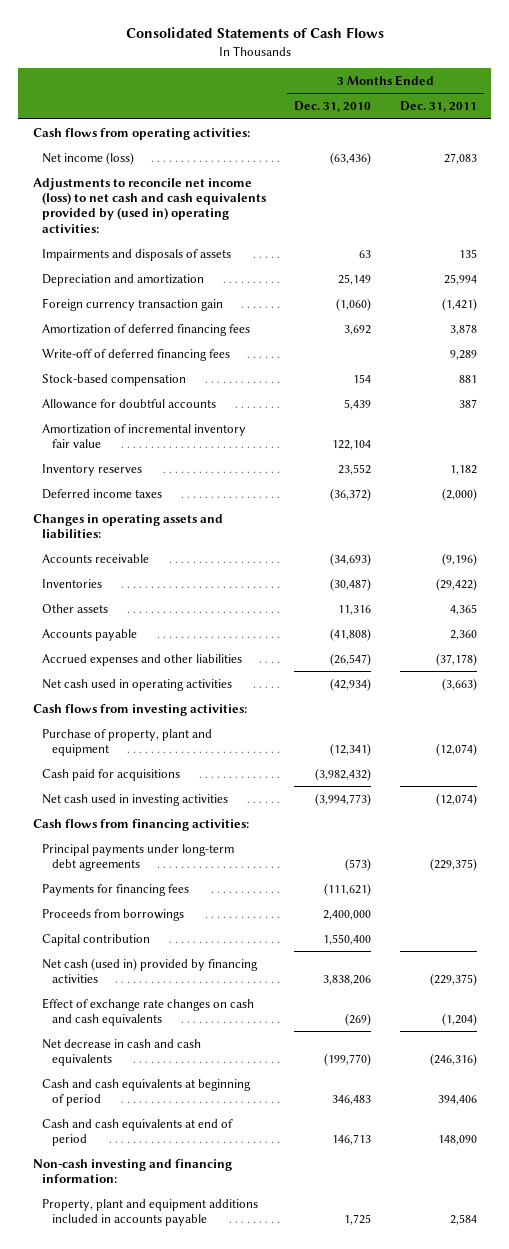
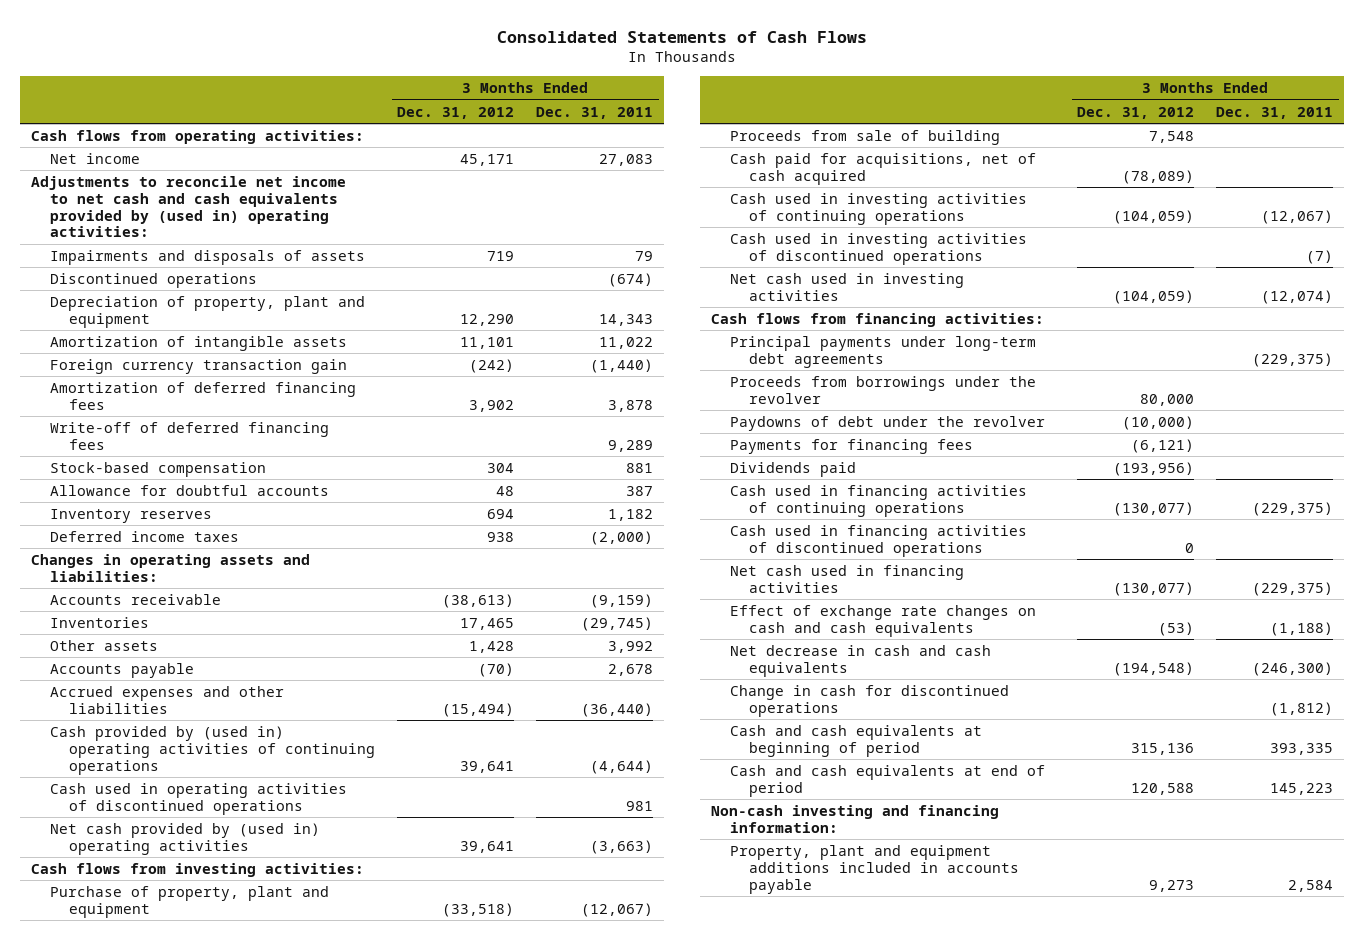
- | 3 Months Ended Dec. 31, 2010 | 3 Months Ended Dec. 31, 2011
+ | 3 Months Ended Dec. 31, 2012 | 3 Months Ended Dec. 31, 2011
- Net income (loss) | (63,436) | 27,083
- Adjustments to reconcile net income (loss) to net cash and cash equivalents provided by (used in) operating activities:
- Impairments and disposals of assets | 63 | 135
- Depreciation and amortization | 25,149 | 25,994
- Foreign currency transaction gain | (1,060) | (1,421)
+ Net income | 45,171 | 27,083
+ Adjustments to reconcile net income to net cash and cash equivalents provided by (used in) operating activities:
+ Impairments and disposals of assets | 719 | 79
+ Discontinued operations | | (674)
+ Depreciation of property, plant and equipment | 12,290 | 14,343
+ Amortization of intangible assets | 11,101 | 11,022
+ Foreign currency transaction gain | (242) | (1,440)
- Amortization of incremental inventory fair value | 122,104 |
- Accounts receivable | (34,693) | (9,196)
- Inventories | (30,487) | (29,422)
- Other assets | 11,316 | 4,365
- Accounts payable | (41,808) | 2,360
- Accrued expenses and other liabilities | (26,547) | (37,178)
- Net cash used in operating activities | (42,934) | (3,663)
+ Accounts receivable | (38,613) | (9,159)
+ Inventories | 17,465 | (29,745)
+ Other assets | 1,428 | 3,992
+ Accounts payable | (70) | 2,678
+ Accrued expenses and other liabilities | (15,494) | (36,440)
+ Cash provided by (used in) operating activities of continuing operations | 39,641 | (4,644)
+ Cash used in operating activities of discontinued operations | | 981
+ Net cash provided by (used in) operating activities | 39,641 | (3,663)
- Purchase of property, plant and equipment | (12,341) | (12,074)
- Cash paid for acquisitions | (3,982,432) |
+ Purchase of property, plant and equipment | (33,518) | (12,067)
+ Proceeds from sale of building | 7,548 |
+ Cash paid for acquisitions, net of cash acquired | (78,089) |
+ Cash used in investing activities of continuing operations | (104,059) | (12,067)
+ Cash used in investing activities of discontinued operations | | (7)
+ Proceeds from borrowings under the revolver | 80,000 |
+ Paydowns of debt under the revolver | (10,000) |
- Proceeds from borrowings | 2,400,000 |
- Capital contribution | 1,550,400 |
- Net cash (used in) provided by financing activities | 3,838,206 | (229,375)
- Effect of exchange rate changes on cash and cash equivalents | (269) | (1,204)
- Net decrease in cash and cash equivalents | (199,770) | (246,316)
- Cash and cash equivalents at beginning of period | 346,483 | 394,406
- Cash and cash equivalents at end of period | 146,713 | 148,090
+ Dividends paid | (193,956) |
+ Cash used in financing activities of continuing operations | (130,077) | (229,375)
+ Cash used in financing activities of discontinued operations | 0 |
+ Net cash used in financing activities | (130,077) | (229,375)
+ Effect of exchange rate changes on cash and cash equivalents | (53) | (1,188)
+ Net decrease in cash and cash equivalents | (194,548) | (246,300)
+ Change in cash for discontinued operations | | (1,812)
+ Cash and cash equivalents at beginning of period | 315,136 | 393,335
+ Cash and cash equivalents at end of period | 120,588 | 145,223

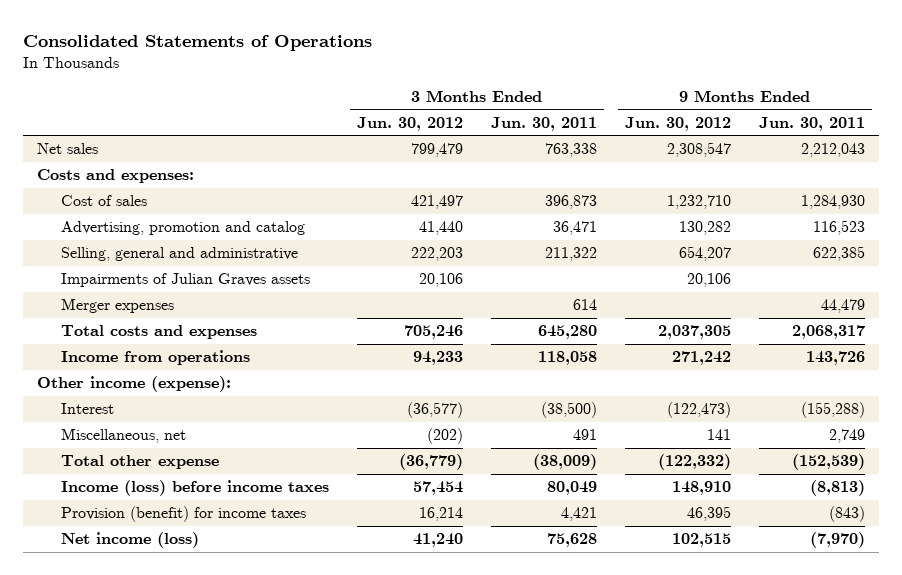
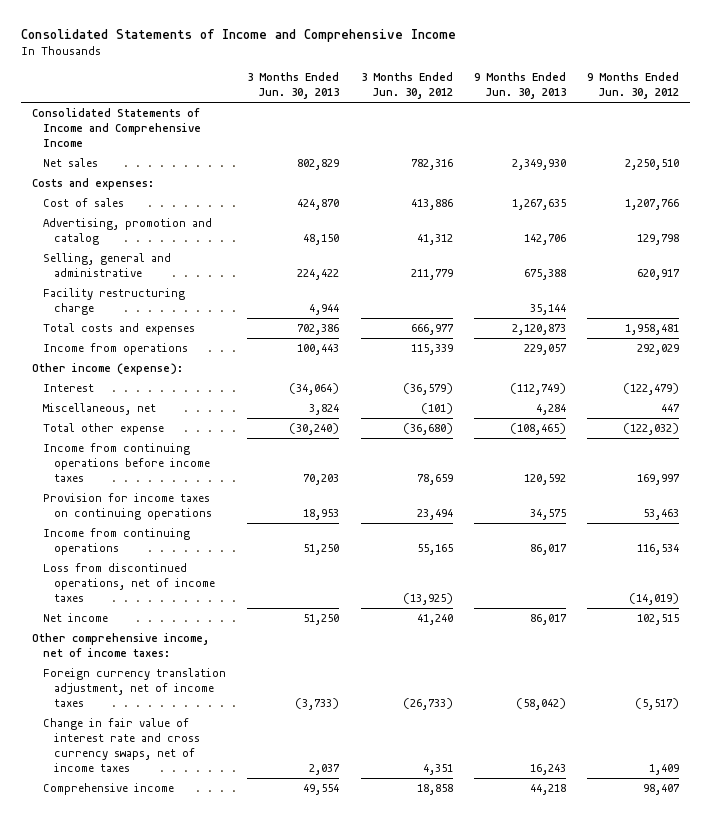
- Consolidated Statements of Operations
+ Consolidated Statements of Income and Comprehensive Income
- | 3 Months Ended Jun. 30, 2012 | 3 Months Ended Jun. 30, 2011 | 9 Months Ended Jun. 30, 2012 | 9 Months Ended Jun. 30, 2011
+ | 3 Months Ended Jun. 30, 2013 | 3 Months Ended Jun. 30, 2012 | 9 Months Ended Jun. 30, 2013 | 9 Months Ended Jun. 30, 2012
- Net sales | 799,479 | 763,338 | 2,308,547 | 2,212,043
+ Consolidated Statements of Income and Comprehensive Income
+ Net sales | 802,829 | 782,316 | 2,349,930 | 2,250,510
- Cost of sales | 421,497 | 396,873 | 1,232,710 | 1,284,930
- Advertising, promotion and catalog | 41,440 | 36,471 | 130,282 | 116,523
- Selling, general and administrative | 222,203 | 211,322 | 654,207 | 622,385
- Impairments of Julian Graves assets | 20,106 | | 20,106 |
- Merger expenses | | 614 | | 44,479
- Total costs and expenses | 705,246 | 645,280 | 2,037,305 | 2,068,317
- Income from operations | 94,233 | 118,058 | 271,242 | 143,726
+ Cost of sales | 424,870 | 413,886 | 1,267,635 | 1,207,766
+ Advertising, promotion and catalog | 48,150 | 41,312 | 142,706 | 129,798
+ Selling, general and administrative | 224,422 | 211,779 | 675,388 | 620,917
+ Facility restructuring charge | 4,944 | | 35,144 |
+ Total costs and expenses | 702,386 | 666,977 | 2,120,873 | 1,958,481
+ Income from operations | 100,443 | 115,339 | 229,057 | 292,029
- Interest | (36,577) | (38,500) | (122,473) | (155,288)
- Miscellaneous, net | (202) | 491 | 141 | 2,749
- Total other expense | (36,779) | (38,009) | (122,332) | (152,539)
- Income (loss) before income taxes | 57,454 | 80,049 | 148,910 | (8,813)
- Provision (benefit) for income taxes | 16,214 | 4,421 | 46,395 | (843)
- Net income (loss) | 41,240 | 75,628 | 102,515 | (7,970)
+ Interest | (34,064) | (36,579) | (112,749) | (122,479)
+ Miscellaneous, net | 3,824 | (101) | 4,284 | 447
+ Total other expense | (30,240) | (36,680) | (108,465) | (122,032)
+ Income from continuing operations before income taxes | 70,203 | 78,659 | 120,592 | 169,997
+ Provision for income taxes on continuing operations | 18,953 | 23,494 | 34,575 | 53,463
+ Income from continuing operations | 51,250 | 55,165 | 86,017 | 116,534
+ Loss from discontinued operations, net of income taxes | | (13,925) | | (14,019)
+ Net income | 51,250 | 41,240 | 86,017 | 102,515
+ Other comprehensive income, net of income taxes:
+ Foreign currency translation adjustment, net of income taxes | (3,733) | (26,733) | (58,042) | (5,517)
+ Change in fair value of interest rate and cross currency swaps, net of income taxes | 2,037 | 4,351 | 16,243 | 1,409
+ Comprehensive income | 49,554 | 18,858 | 44,218 | 98,407

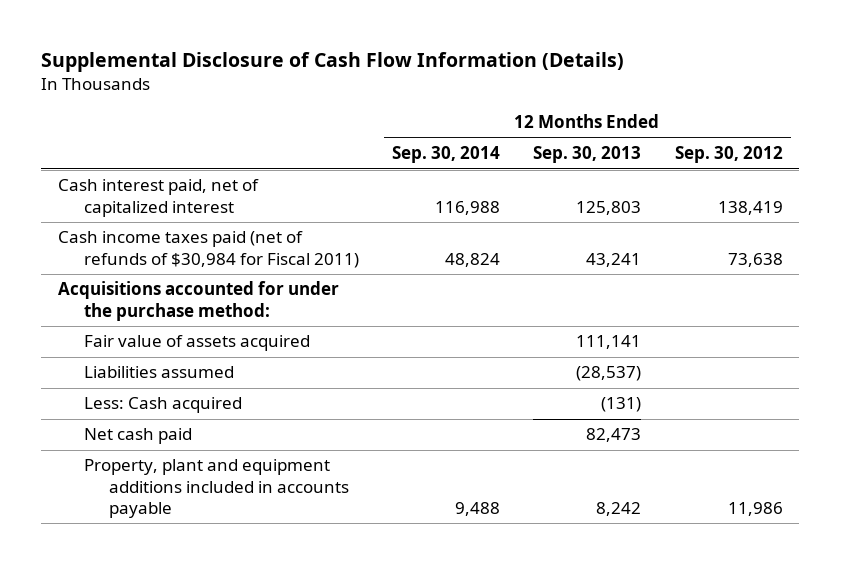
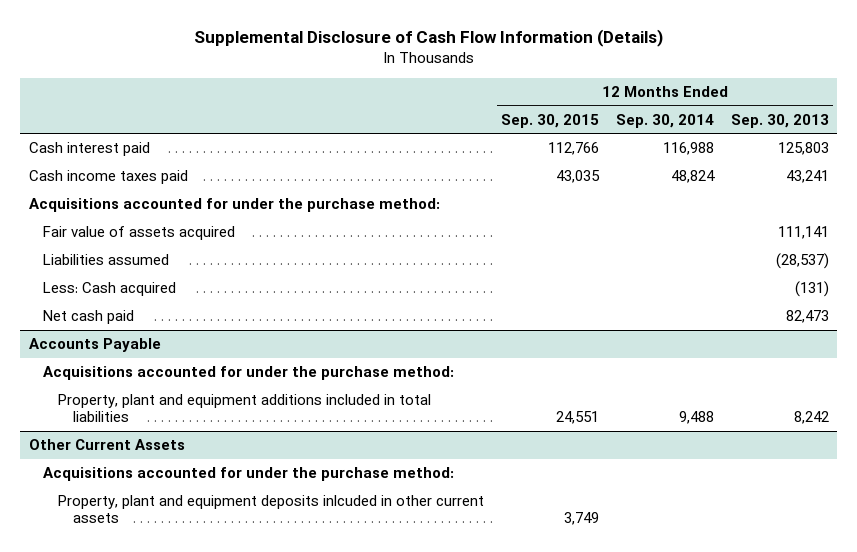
- | 12 Months Ended Sep. 30, 2014 | 12 Months Ended Sep. 30, 2013 | 12 Months Ended Sep. 30, 2012
+ | 12 Months Ended Sep. 30, 2015 | 12 Months Ended Sep. 30, 2014 | 12 Months Ended Sep. 30, 2013
- Cash interest paid, net of capitalized interest | 116,988 | 125,803 | 138,419
- Cash income taxes paid (net of refunds of $30,984 for Fiscal 2011) | 48,824 | 43,241 | 73,638
+ Cash interest paid | 112,766 | 116,988 | 125,803
+ Cash income taxes paid | 43,035 | 48,824 | 43,241
- Property, plant and equipment additions included in accounts payable | 9,488 | 8,242 | 11,986
+ Accounts Payable
+ Acquisitions accounted for under the purchase method:
+ Property, plant and equipment additions included in total liabilities | 24,551 | 9,488 | 8,242
+ Other Current Assets
+ Acquisitions accounted for under the purchase method:
+ Property, plant and equipment deposits inlcuded in other current assets | 3,749 | |

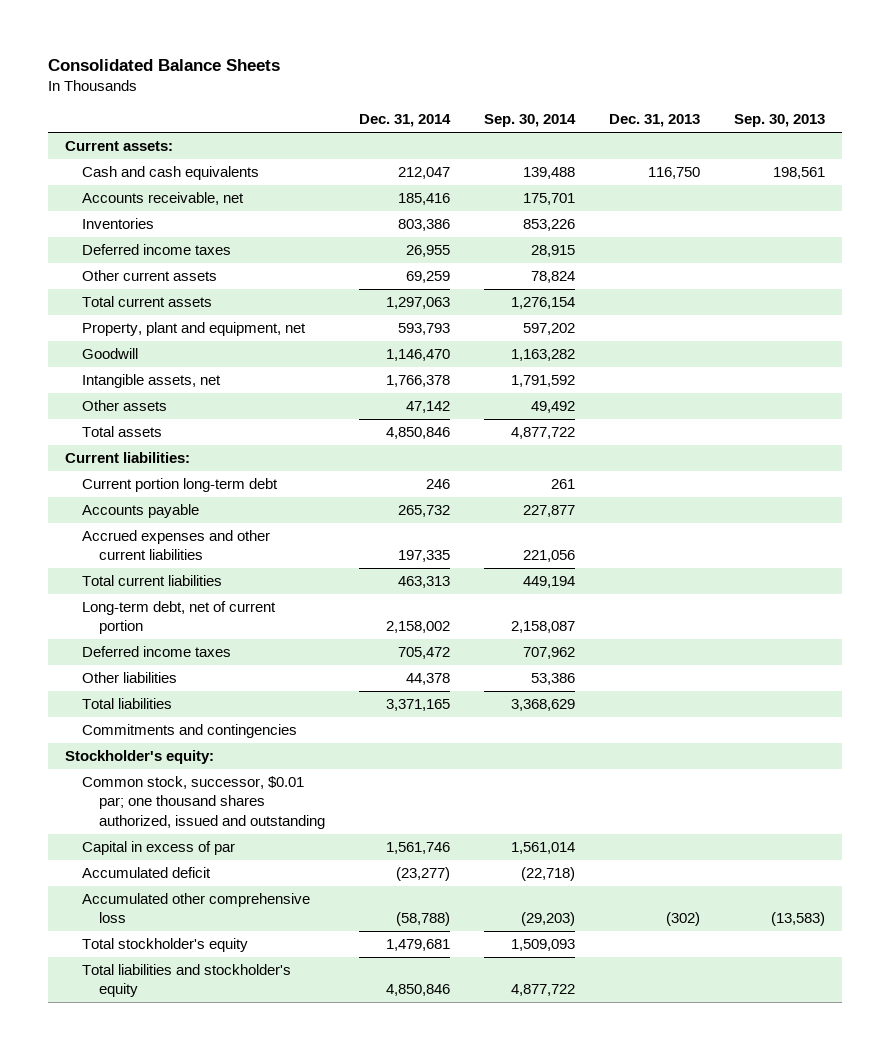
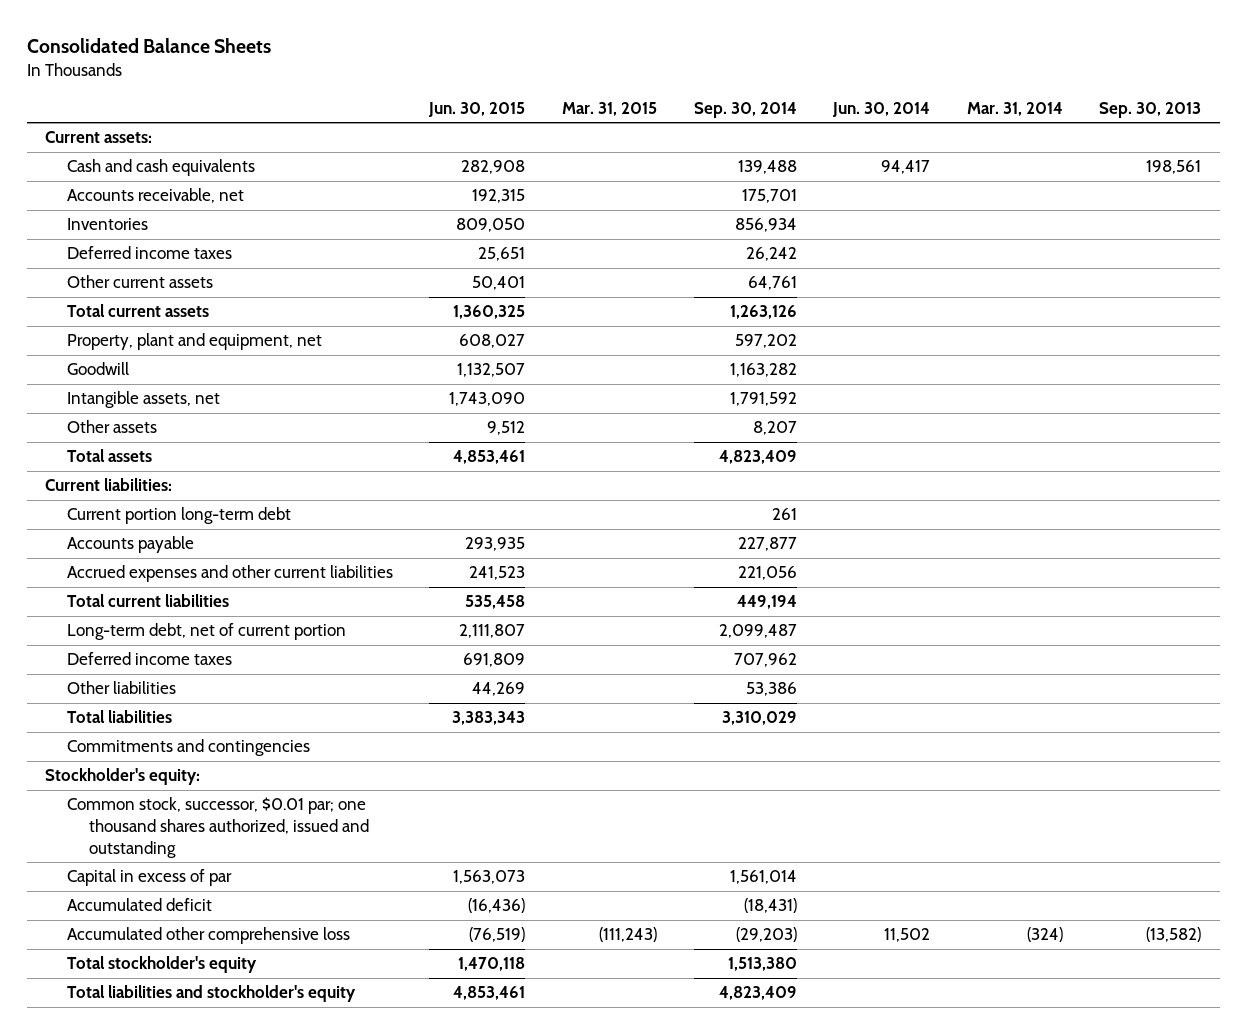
- | Dec. 31, 2014 | Sep. 30, 2014 | Dec. 31, 2013 | Sep. 30, 2013
+ | Jun. 30, 2015 | Mar. 31, 2015 | Sep. 30, 2014 | Jun. 30, 2014 | Mar. 31, 2014 | Sep. 30, 2013
- Inventories | 803,386 | 853,226 | |
- Deferred income taxes | 26,955 | 28,915 | |
- Other current assets | 69,259 | 78,824 | |
- Total current assets | 1,297,063 | 1,276,154 | |
+ Inventories | 809,050 | | 856,934 | | |
+ Deferred income taxes | 25,651 | | 26,242 | | |
+ Other current assets | 50,401 | | 64,761 | | |
+ Total current assets | 1,360,325 | | 1,263,126 | | |
- Other assets | 47,142 | 49,492 | |
- Total assets | 4,850,846 | 4,877,722 | |
+ Other assets | 9,512 | | 8,207 | | |
+ Total assets | 4,853,461 | | 4,823,409 | | |
- Long-term debt, net of current portion | 2,158,002 | 2,158,087 | |
+ Long-term debt, net of current portion | 2,111,807 | | 2,099,487 | | |
- Total liabilities | 3,371,165 | 3,368,629 | |
+ Total liabilities | 3,383,343 | | 3,310,029 | | |
- Accumulated deficit | (23,277) | (22,718) | |
- Accumulated other comprehensive loss | (58,788) | (29,203) | (302) | (13,583)
- Total stockholder's equity | 1,479,681 | 1,509,093 | |
- Total liabilities and stockholder's equity | 4,850,846 | 4,877,722 | |
+ Accumulated deficit | (16,436) | | (18,431) | | |
+ Accumulated other comprehensive loss | (76,519) | (111,243) | (29,203) | 11,502 | (324) | (13,582)
+ Total stockholder's equity | 1,470,118 | | 1,513,380 | | |
+ Total liabilities and stockholder's equity | 4,853,461 | | 4,823,409 | | |

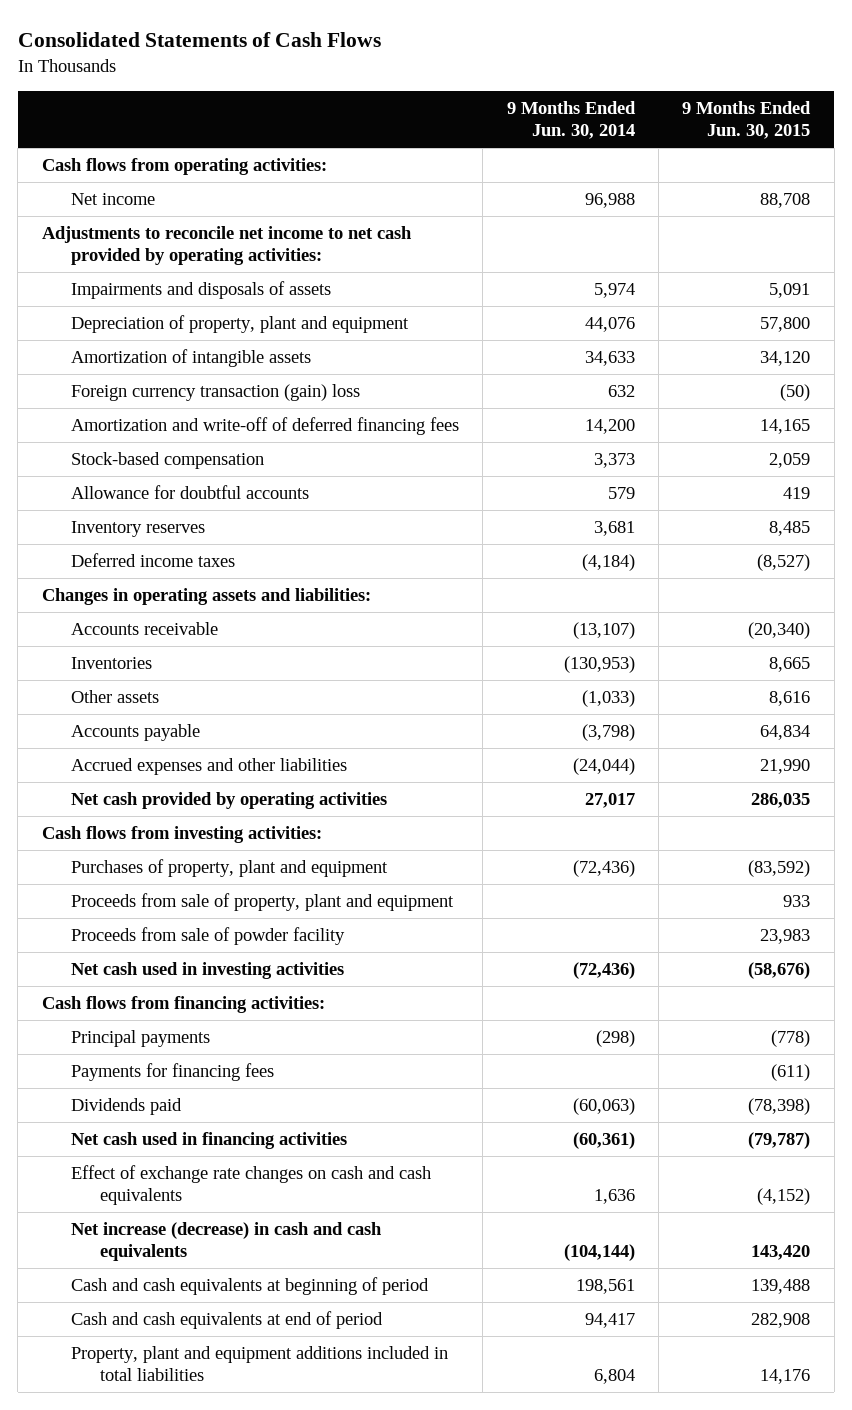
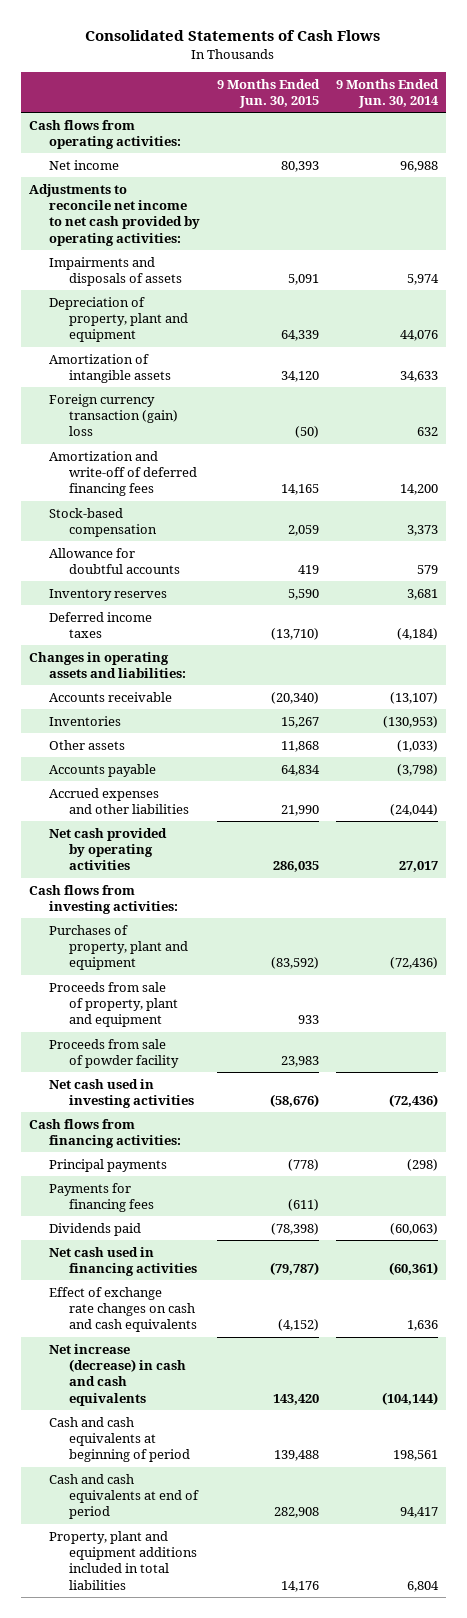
- | 9 Months Ended Jun. 30, 2014 | 9 Months Ended Jun. 30, 2015
+ | 9 Months Ended Jun. 30, 2015 | 9 Months Ended Jun. 30, 2014
- Net income | 96,988 | 88,708
+ Net income | 80,393 | 96,988
- Depreciation of property, plant and equipment | 44,076 | 57,800
+ Depreciation of property, plant and equipment | 64,339 | 44,076
- Inventory reserves | 3,681 | 8,485
- Deferred income taxes | (4,184) | (8,527)
+ Inventory reserves | 5,590 | 3,681
+ Deferred income taxes | (13,710) | (4,184)
- Inventories | (130,953) | 8,665
- Other assets | (1,033) | 8,616
+ Inventories | 15,267 | (130,953)
+ Other assets | 11,868 | (1,033)

